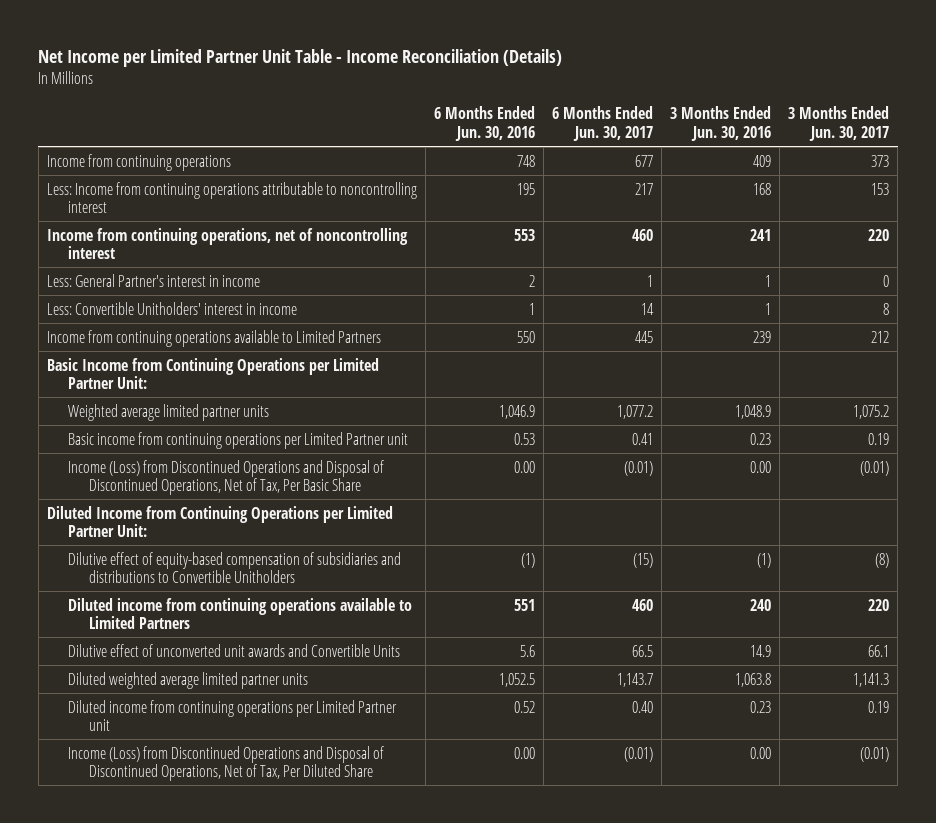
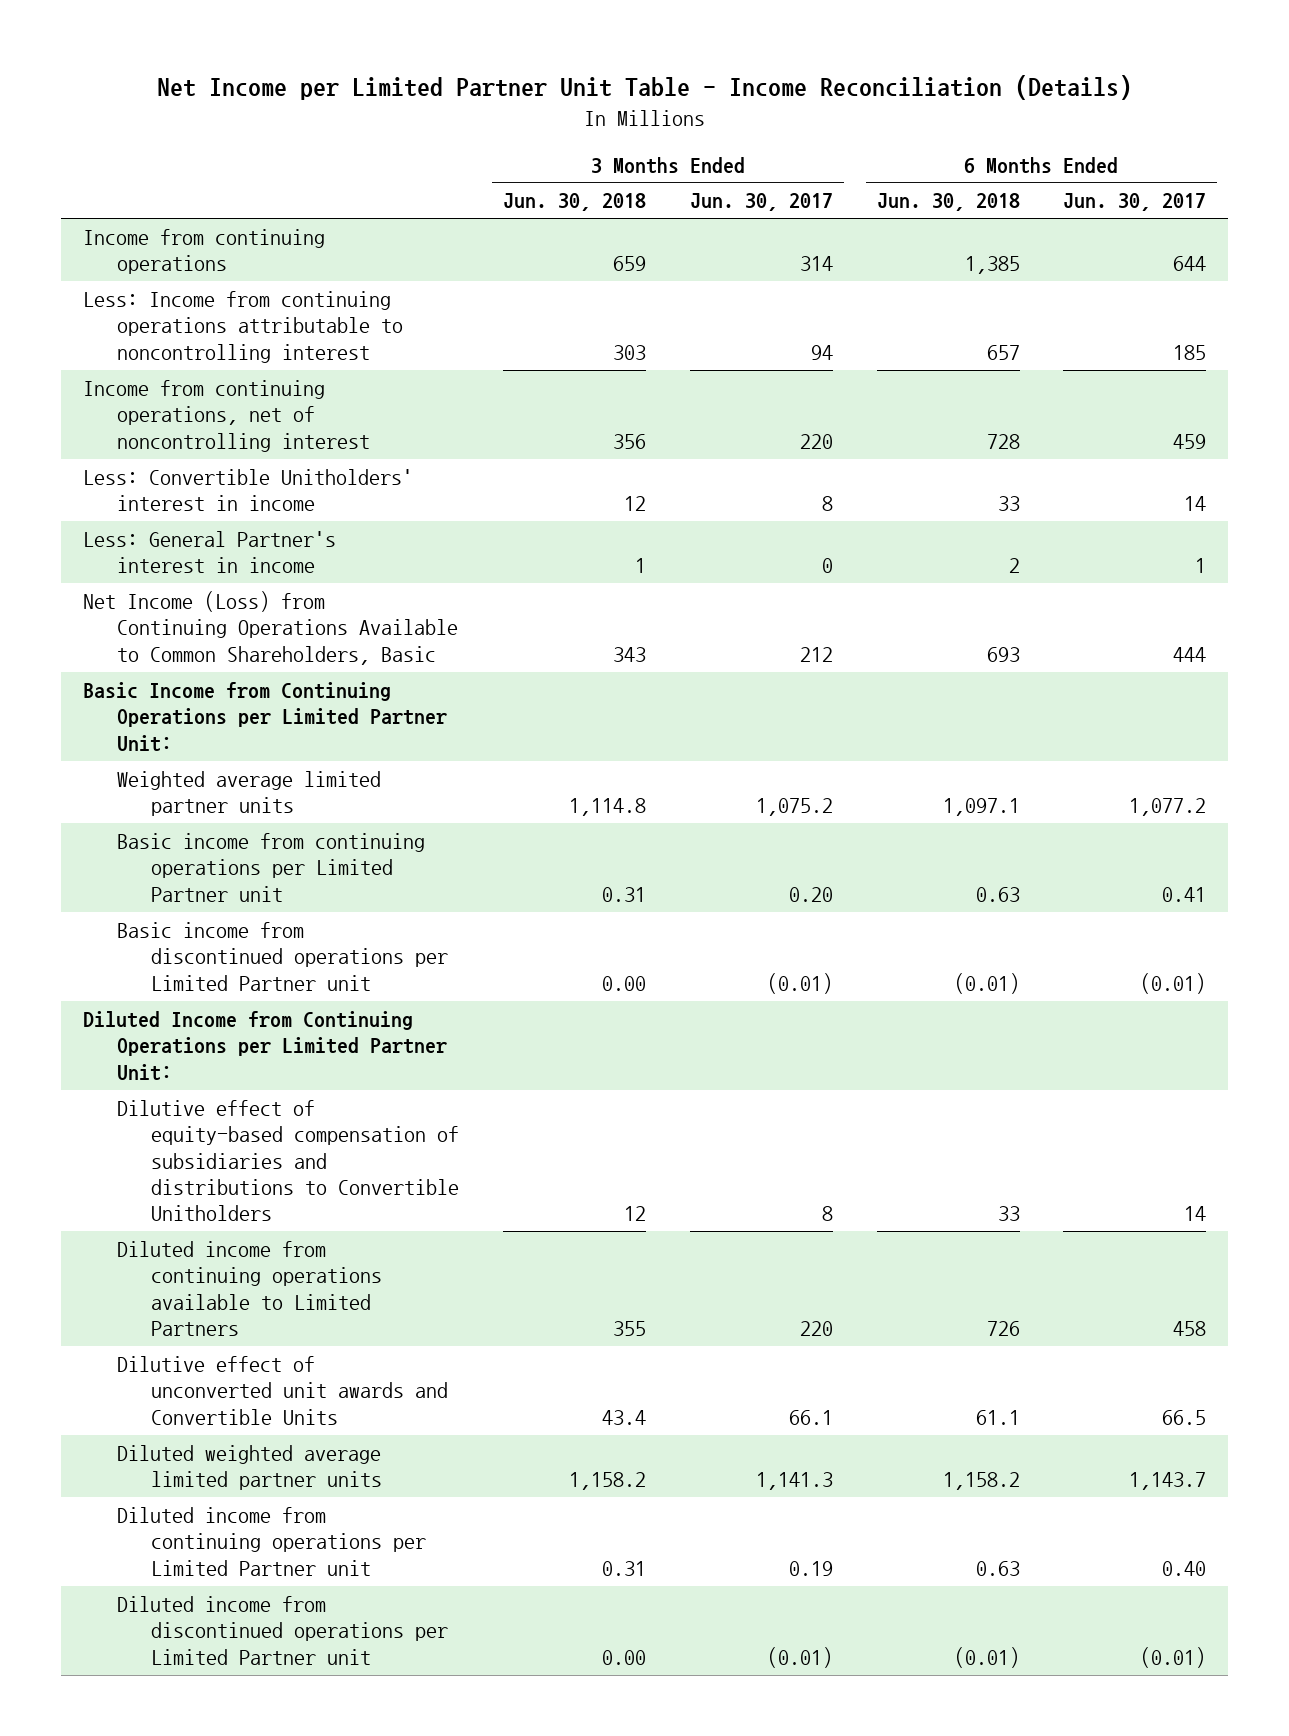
- | 6 Months Ended Jun. 30, 2016 | 6 Months Ended Jun. 30, 2017 | 3 Months Ended Jun. 30, 2016 | 3 Months Ended Jun. 30, 2017
+ | 3 Months Ended Jun. 30, 2018 | 3 Months Ended Jun. 30, 2017 | 6 Months Ended Jun. 30, 2018 | 6 Months Ended Jun. 30, 2017
- Income from continuing operations | 748 | 677 | 409 | 373
- Less: Income from continuing operations attributable to noncontrolling interest | 195 | 217 | 168 | 153
- Income from continuing operations, net of noncontrolling interest | 553 | 460 | 241 | 220
+ Income from continuing operations | 659 | 314 | 1,385 | 644
+ Less: Income from continuing operations attributable to noncontrolling interest | 303 | 94 | 657 | 185
+ Income from continuing operations, net of noncontrolling interest | 356 | 220 | 728 | 459
- Income from continuing operations available to Limited Partners | 550 | 445 | 239 | 212
moved down: Less: General Partner's interest in income | 1 | 0 | 2 | 1
+ Net Income (Loss) from Continuing Operations Available to Common Shareholders, Basic | 343 | 212 | 693 | 444
- Basic income from continuing operations per Limited Partner unit | 0.53 | 0.41 | 0.23 | 0.19
- Income (Loss) from Discontinued Operations and Disposal of Discontinued Operations, Net of Tax, Per Basic Share | 0.00 | (0.01) | 0.00 | (0.01)
+ Basic income from continuing operations per Limited Partner unit | 0.31 | 0.20 | 0.63 | 0.41
+ Basic income from discontinued operations per Limited Partner unit | 0.00 | (0.01) | (0.01) | (0.01)
- Dilutive effect of equity-based compensation of subsidiaries and distributions to Convertible Unitholders | (1) | (15) | (1) | (8)
- Diluted income from continuing operations available to Limited Partners | 551 | 460 | 240 | 220
+ Dilutive effect of equity-based compensation of subsidiaries and distributions to Convertible Unitholders | 12 | 8 | 33 | 14
+ Diluted income from continuing operations available to Limited Partners | 355 | 220 | 726 | 458
- Income (Loss) from Discontinued Operations and Disposal of Discontinued Operations, Net of Tax, Per Diluted Share | 0.00 | (0.01) | 0.00 | (0.01)
+ Diluted income from discontinued operations per Limited Partner unit | 0.00 | (0.01) | (0.01) | (0.01)

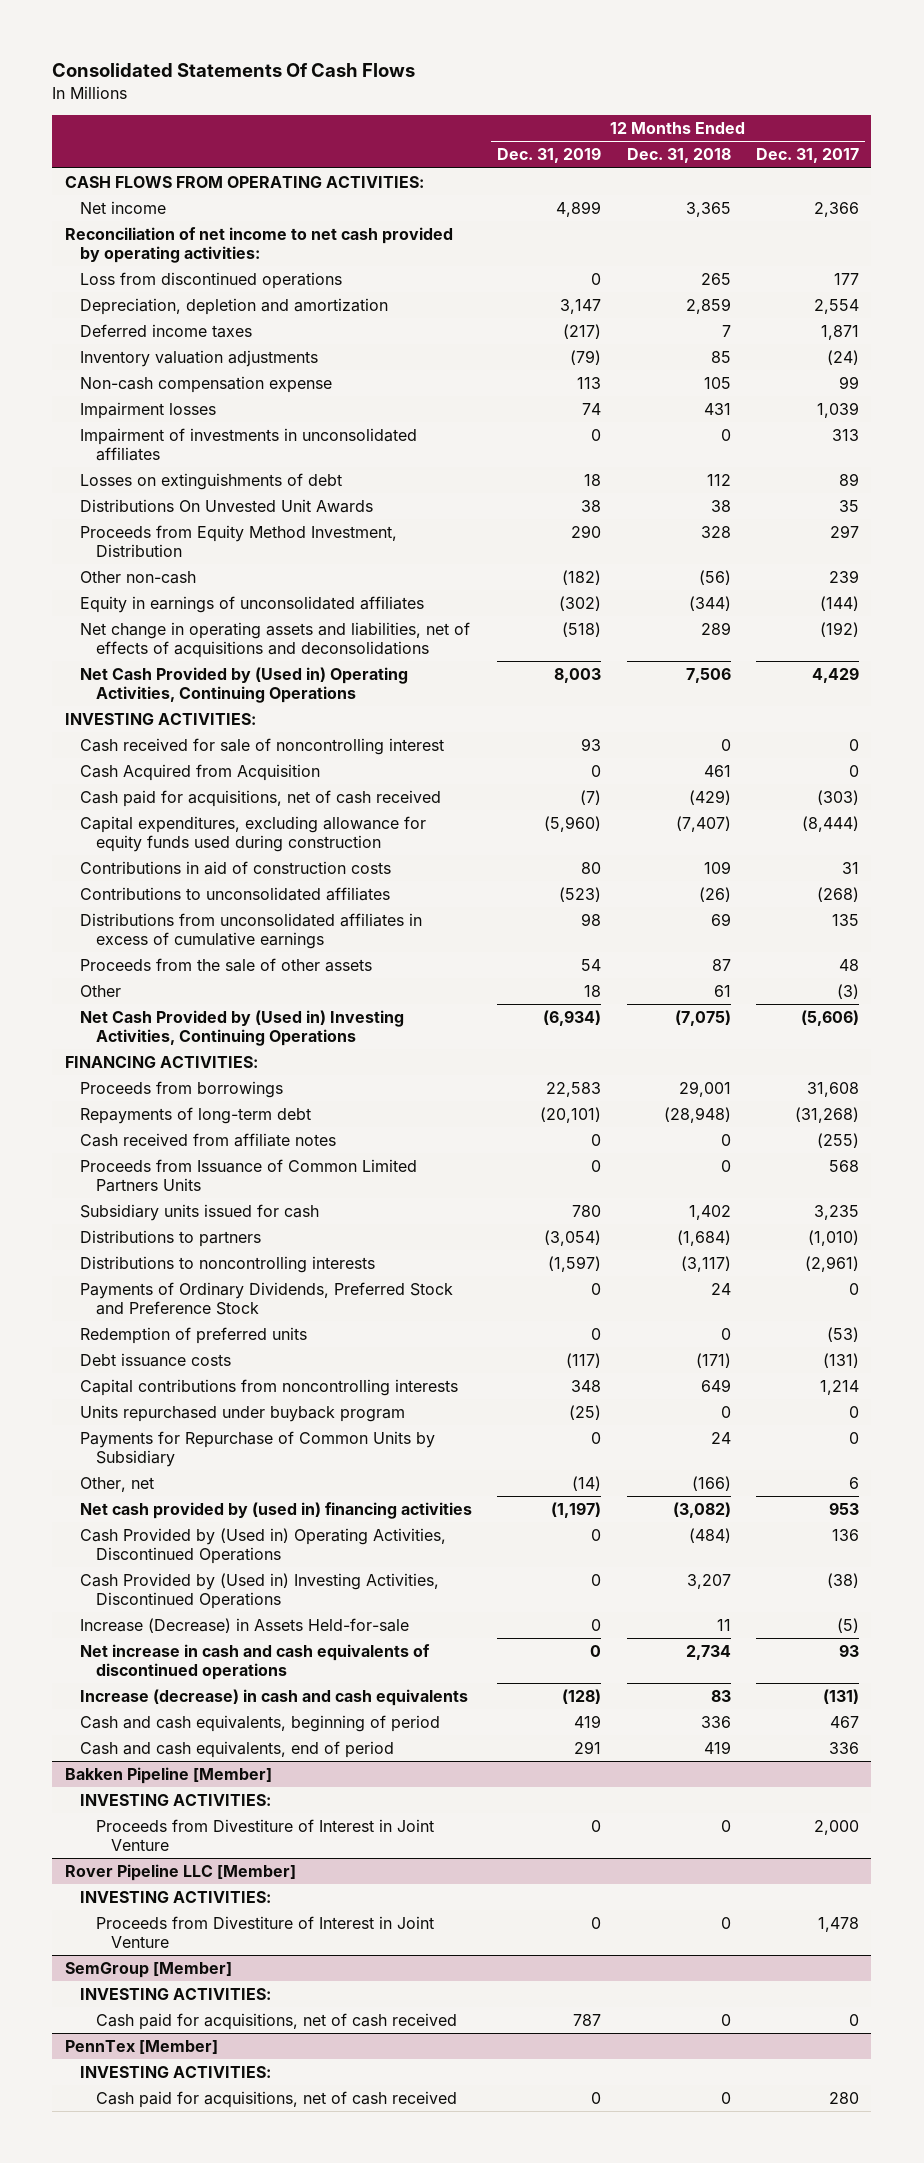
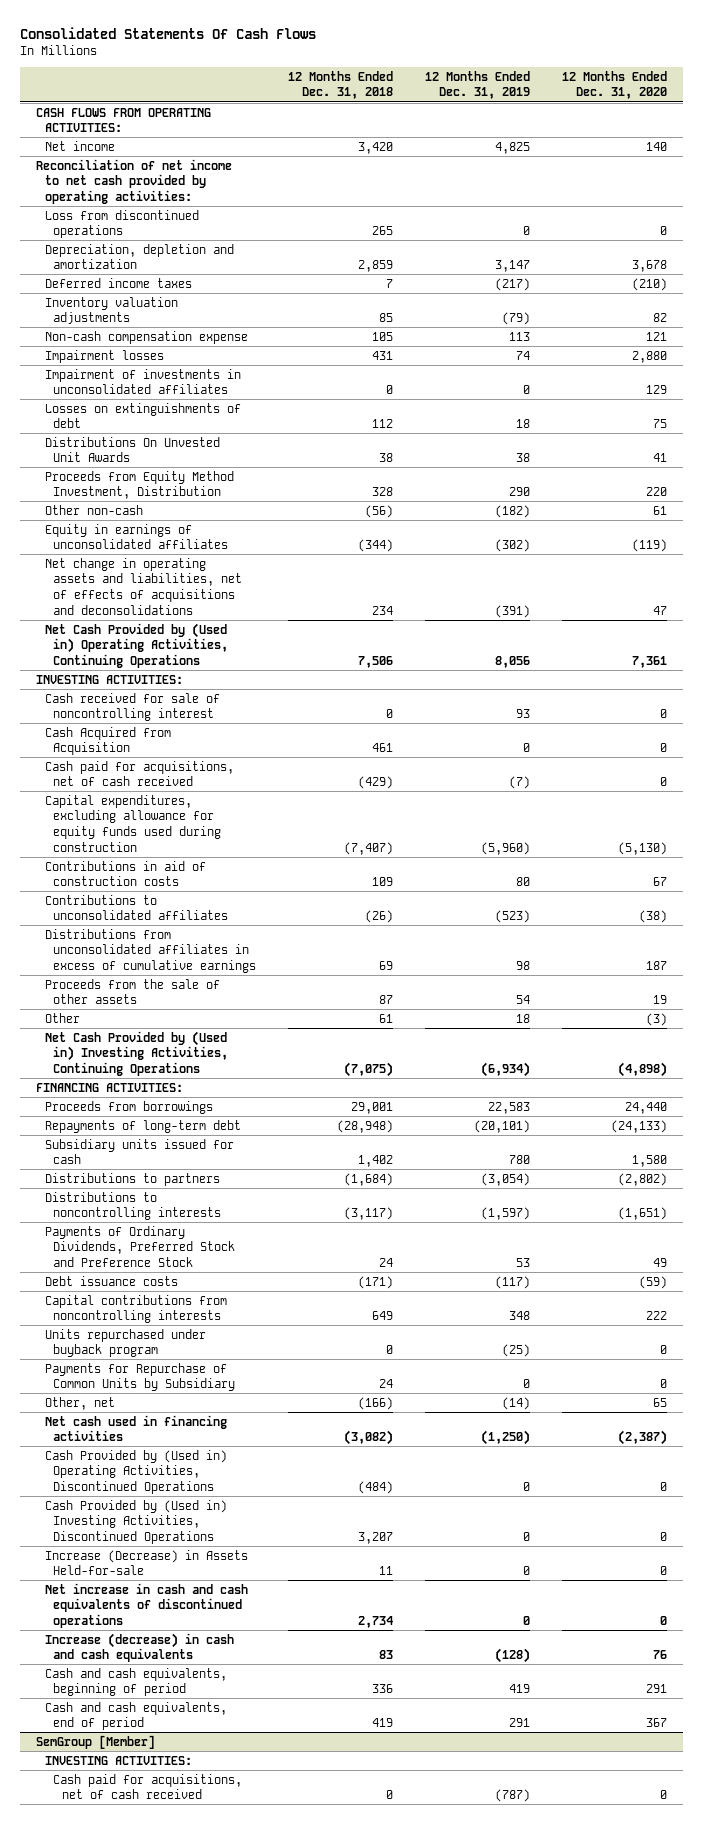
- | 12 Months Ended Dec. 31, 2019 | 12 Months Ended Dec. 31, 2018 | 12 Months Ended Dec. 31, 2017
+ | 12 Months Ended Dec. 31, 2018 | 12 Months Ended Dec. 31, 2019 | 12 Months Ended Dec. 31, 2020
- Net income | 4,899 | 3,365 | 2,366
+ Net income | 3,420 | 4,825 | 140
- Net change in operating assets and liabilities, net of effects of acquisitions and deconsolidations | (518) | 289 | (192)
- Net Cash Provided by (Used in) Operating Activities, Continuing Operations | 8,003 | 7,506 | 4,429
+ Net change in operating assets and liabilities, net of effects of acquisitions and deconsolidations | 234 | (391) | 47
+ Net Cash Provided by (Used in) Operating Activities, Continuing Operations | 7,506 | 8,056 | 7,361
- Cash received from affiliate notes | 0 | 0 | (255)
- Proceeds from Issuance of Common Limited Partners Units | 0 | 0 | 568
- Payments of Ordinary Dividends, Preferred Stock and Preference Stock | 0 | 24 | 0
- Redemption of preferred units | 0 | 0 | (53)
+ Payments of Ordinary Dividends, Preferred Stock and Preference Stock | 24 | 53 | 49
- Net cash provided by (used in) financing activities | (1,197) | (3,082) | 953
+ Net cash used in financing activities | (3,082) | (1,250) | (2,387)
- Bakken Pipeline [Member]
- INVESTING ACTIVITIES:
- Proceeds from Divestiture of Interest in Joint Venture | 0 | 0 | 2,000
- Rover Pipeline LLC [Member]
- INVESTING ACTIVITIES:
- Proceeds from Divestiture of Interest in Joint Venture | 0 | 0 | 1,478
@ SemGroup [Member]
- Cash paid for acquisitions, net of cash received | 787 | 0 | 0
- PennTex [Member]
- INVESTING ACTIVITIES:
- Cash paid for acquisitions, net of cash received | 0 | 0 | 280
@ SemGroup [Member]
+ Cash paid for acquisitions, net of cash received | 0 | (787) | 0

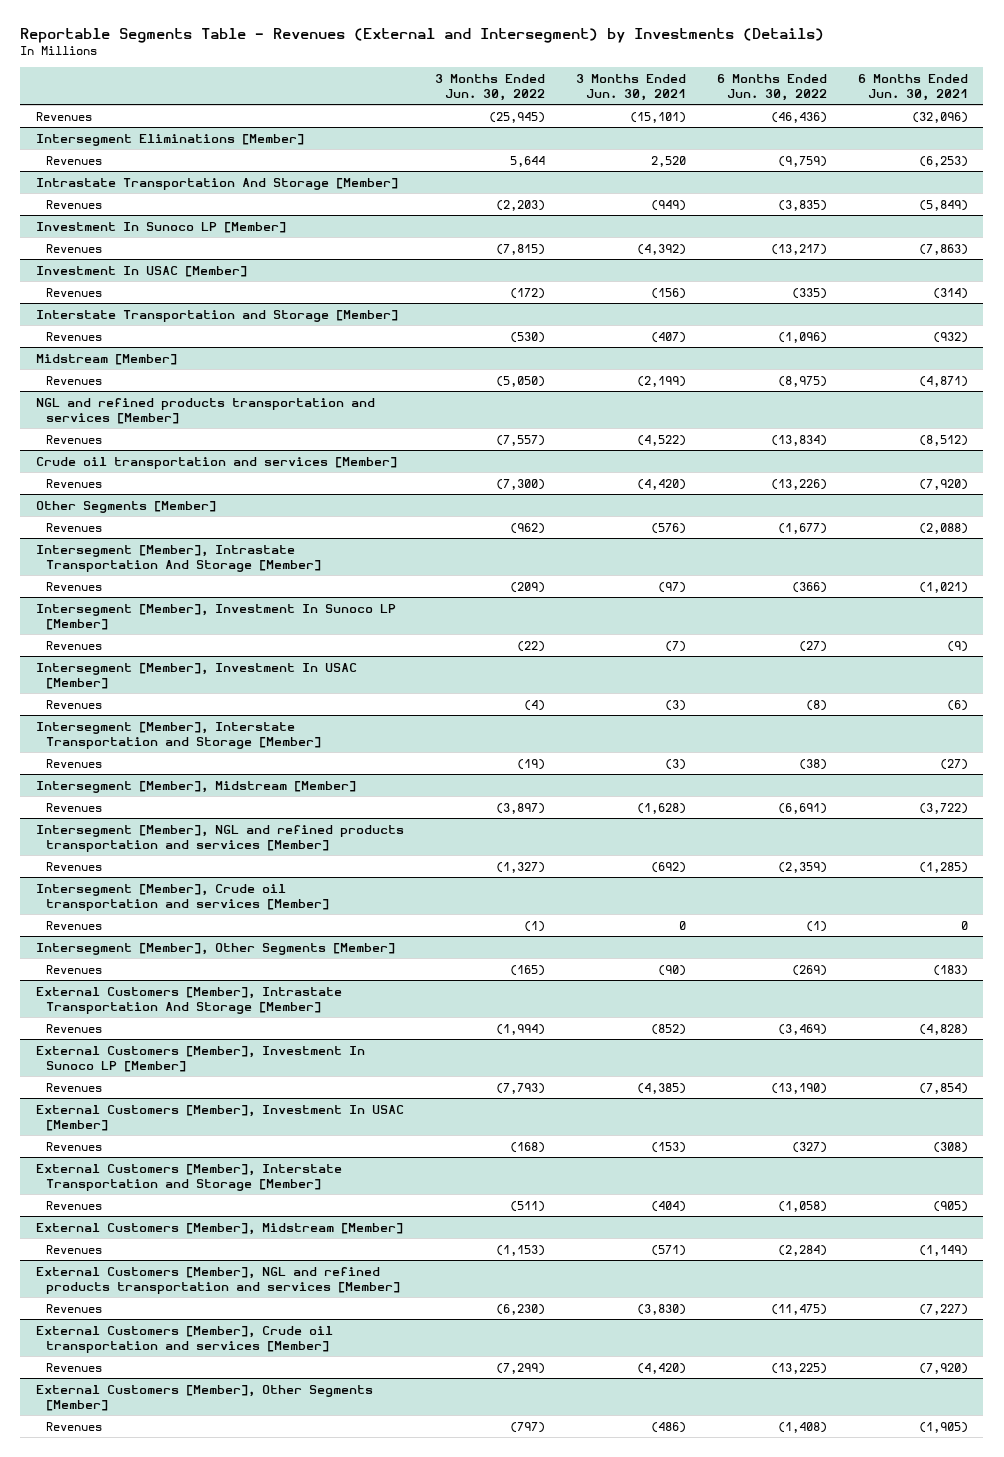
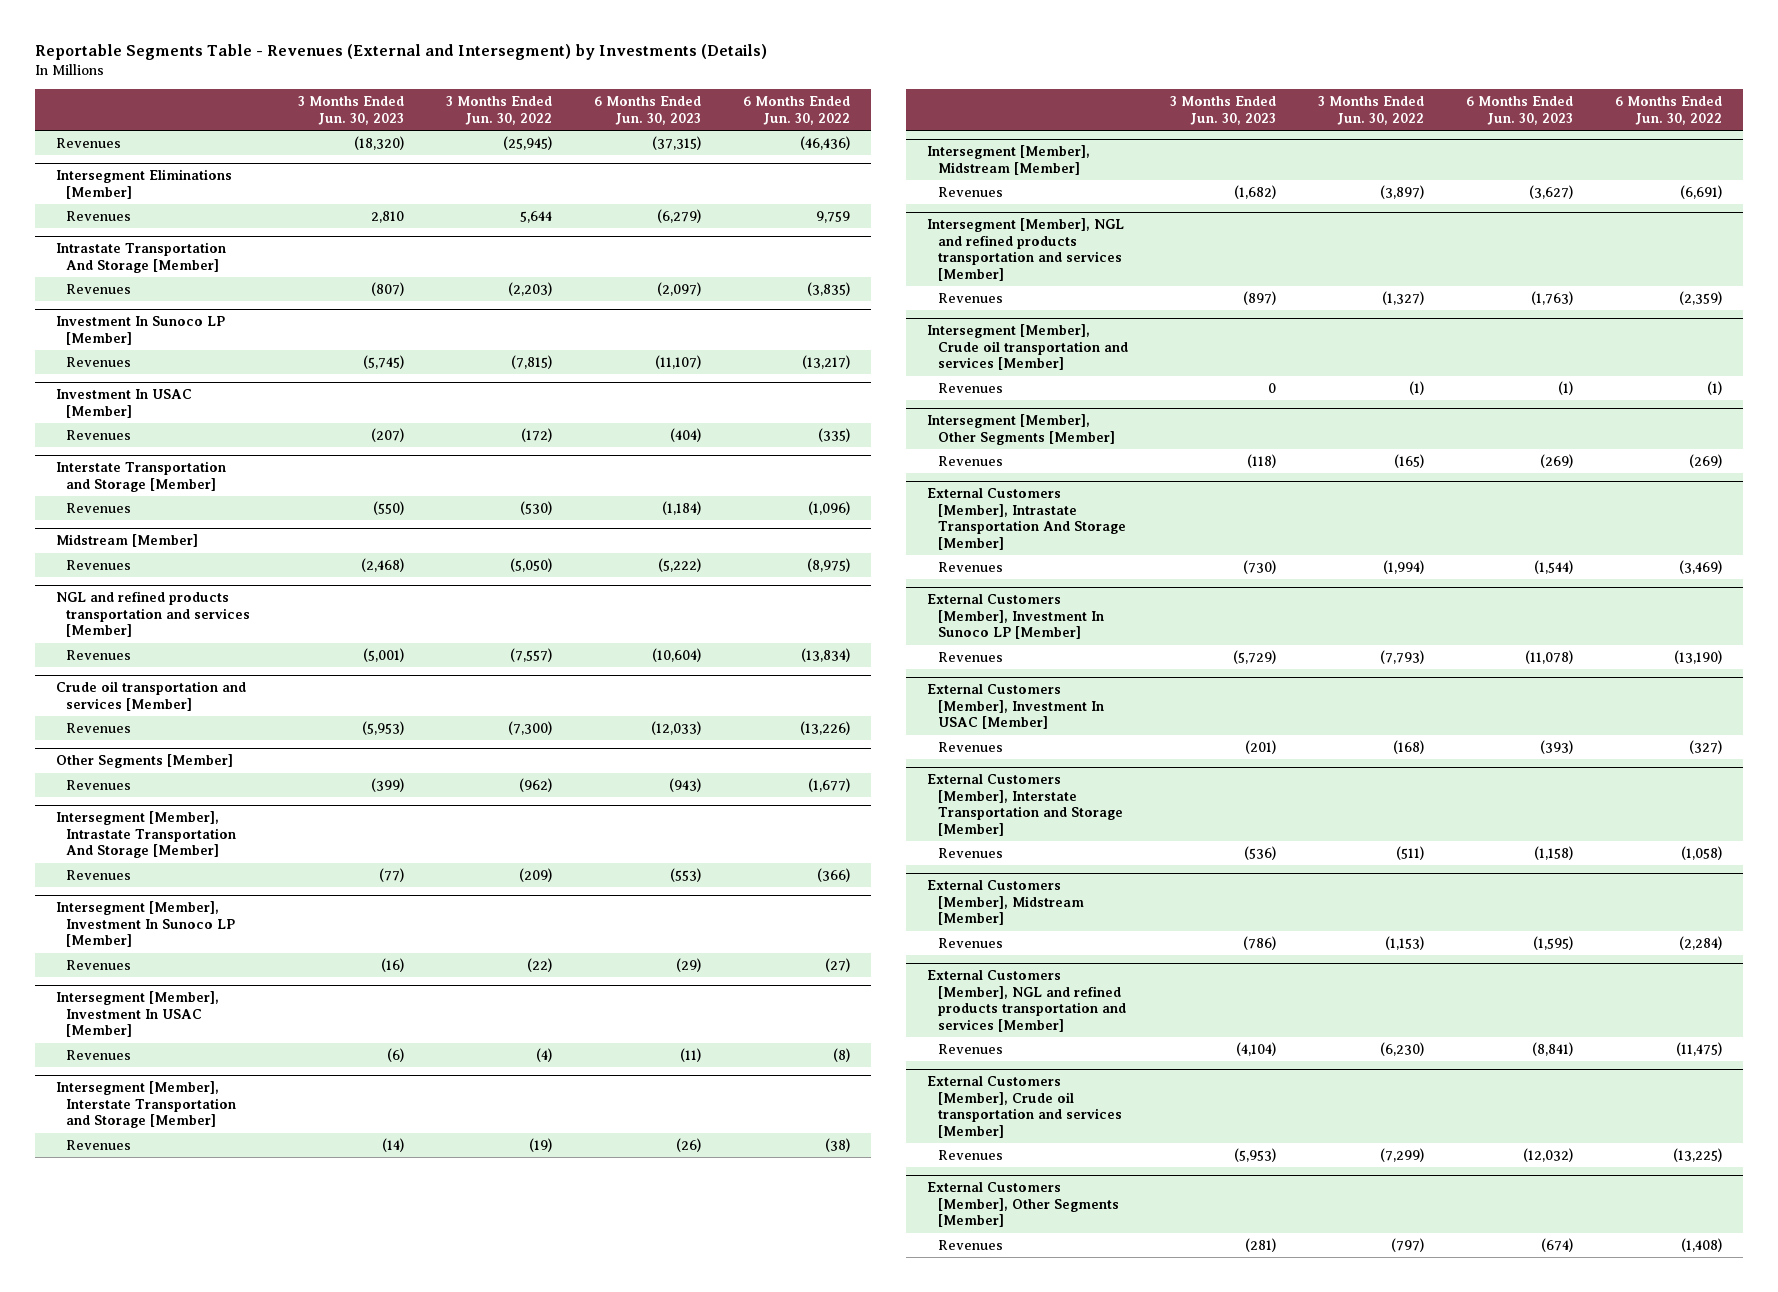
- | 3 Months Ended Jun. 30, 2022 | 3 Months Ended Jun. 30, 2021 | 6 Months Ended Jun. 30, 2022 | 6 Months Ended Jun. 30, 2021
+ | 3 Months Ended Jun. 30, 2023 | 3 Months Ended Jun. 30, 2022 | 6 Months Ended Jun. 30, 2023 | 6 Months Ended Jun. 30, 2022
@ Intersegment Eliminations [Member]
- Revenues | 5,644 | 2,520 | (9,759) | (6,253)
+ Revenues | 2,810 | 5,644 | (6,279) | 9,759

